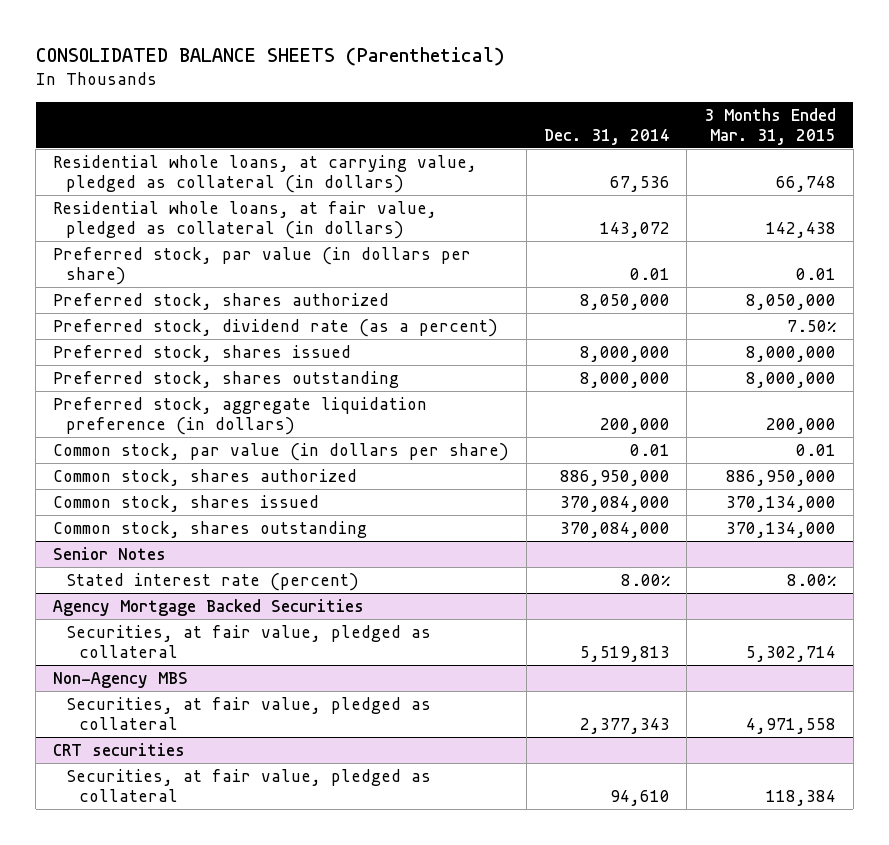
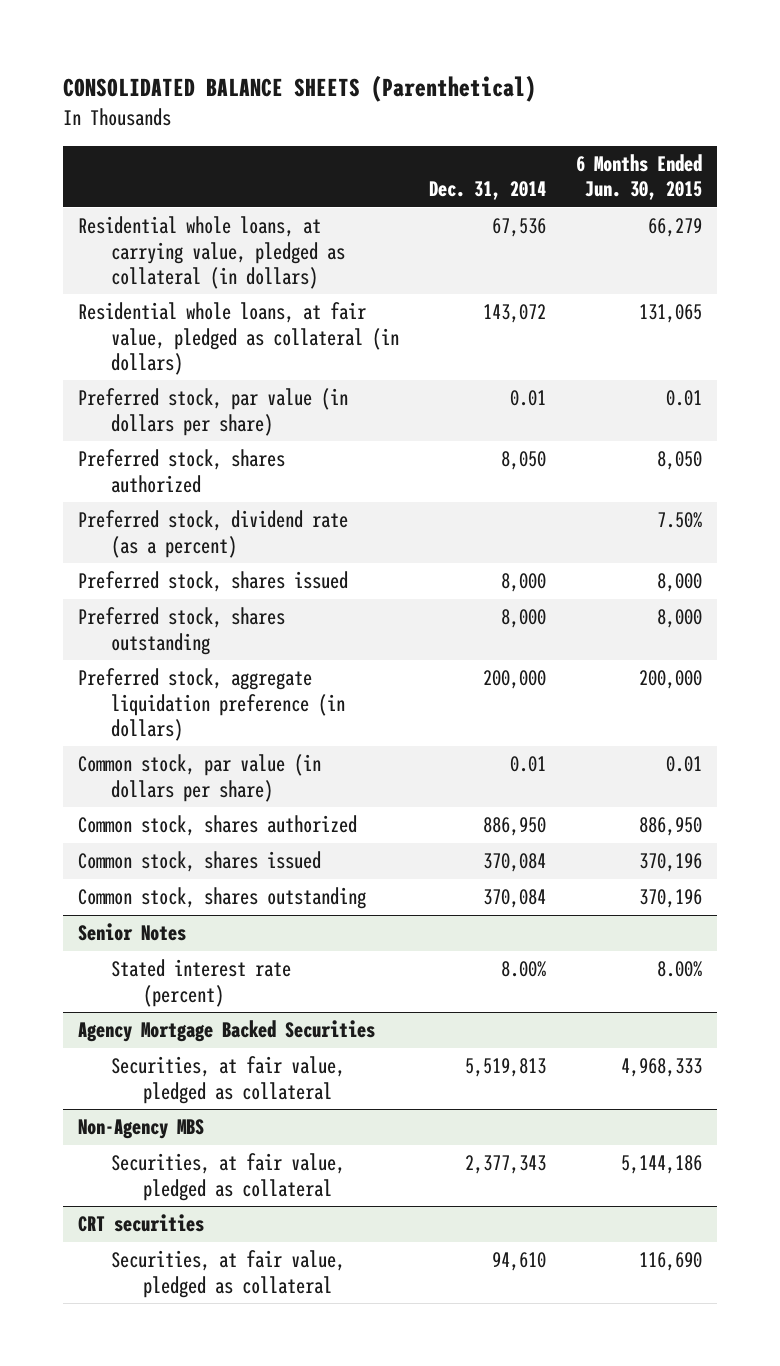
- | Dec. 31, 2014 | 3 Months Ended Mar. 31, 2015
+ | Dec. 31, 2014 | 6 Months Ended Jun. 30, 2015
- Preferred stock, shares authorized | 8,050,000 | 8,050,000
+ Preferred stock, shares authorized | 8,050 | 8,050
- Preferred stock, shares issued | 8,000,000 | 8,000,000
- Preferred stock, shares outstanding | 8,000,000 | 8,000,000
+ Preferred stock, shares issued | 8,000 | 8,000
+ Preferred stock, shares outstanding | 8,000 | 8,000
- Common stock, shares authorized | 886,950,000 | 886,950,000
- Common stock, shares issued | 370,084,000 | 370,134,000
- Common stock, shares outstanding | 370,084,000 | 370,134,000
+ Common stock, shares authorized | 886,950 | 886,950
+ Common stock, shares issued | 370,084 | 370,196
+ Common stock, shares outstanding | 370,084 | 370,196

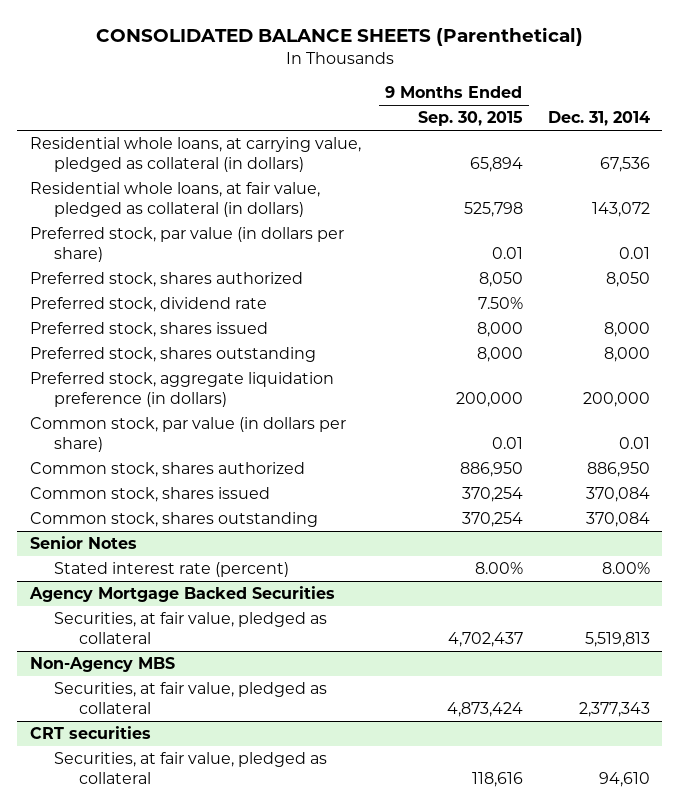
- | Dec. 31, 2014 | 6 Months Ended Jun. 30, 2015
+ | 9 Months Ended Sep. 30, 2015 | Dec. 31, 2014
- Preferred stock, dividend rate (as a percent) | | 7.50%
+ Preferred stock, dividend rate | 7.50% |

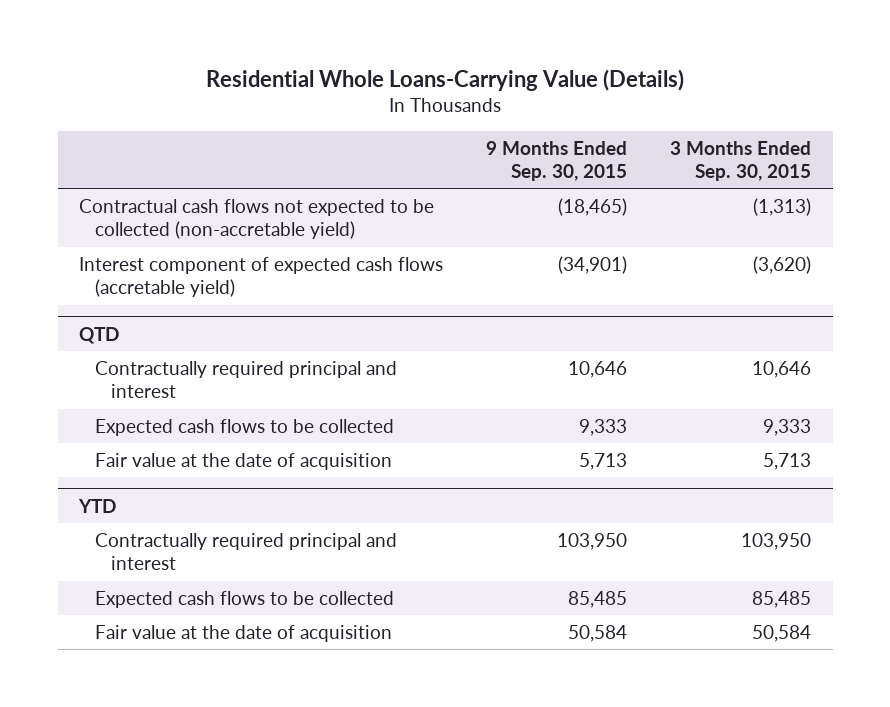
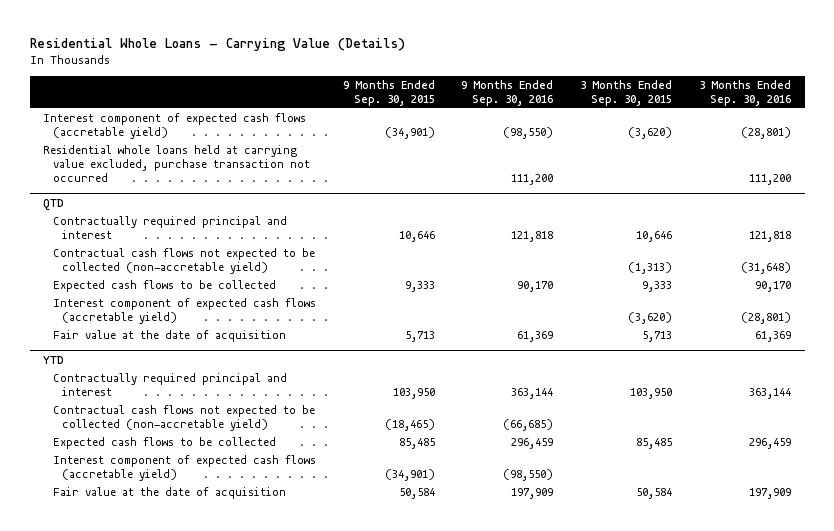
- Residential Whole Loans-Carrying Value (Details)
+ Residential Whole Loans - Carrying Value (Details)
- | 9 Months Ended Sep. 30, 2015 | 3 Months Ended Sep. 30, 2015
+ | 9 Months Ended Sep. 30, 2015 | 9 Months Ended Sep. 30, 2016 | 3 Months Ended Sep. 30, 2015 | 3 Months Ended Sep. 30, 2016
- Contractual cash flows not expected to be collected (non-accretable yield) | (18,465) | (1,313)
+ Residential whole loans held at carrying value excluded, purchase transaction not occurred | | 111,200 | | 111,200
@ QTD
+ Contractual cash flows not expected to be collected (non-accretable yield) | | | (1,313) | (31,648)
+ Interest component of expected cash flows (accretable yield) | | | (3,620) | (28,801)
@ YTD
+ Contractual cash flows not expected to be collected (non-accretable yield) | (18,465) | (66,685) | |
+ Interest component of expected cash flows (accretable yield) | (34,901) | (98,550) | |

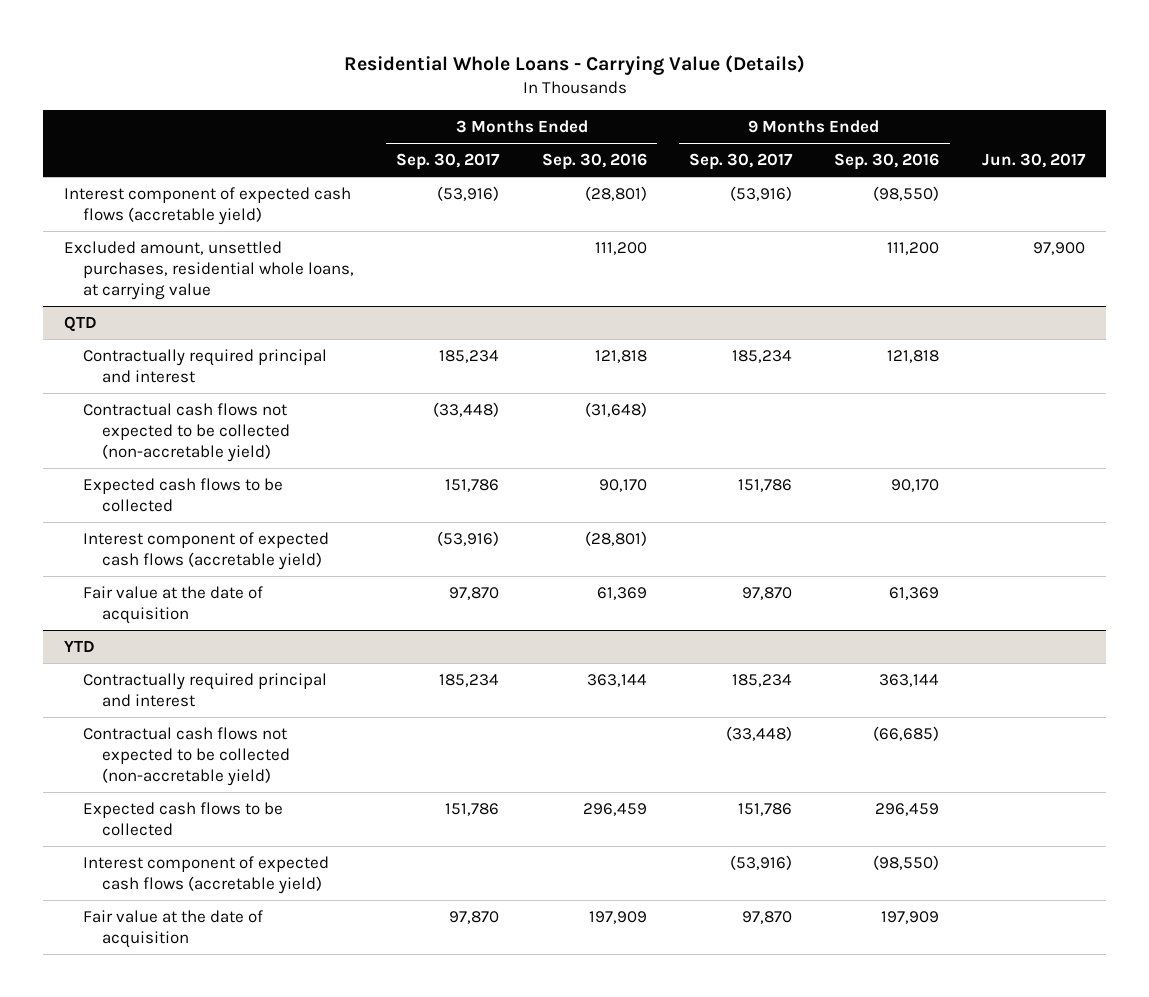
- | 9 Months Ended Sep. 30, 2015 | 9 Months Ended Sep. 30, 2016 | 3 Months Ended Sep. 30, 2015 | 3 Months Ended Sep. 30, 2016
+ | 3 Months Ended Sep. 30, 2017 | 3 Months Ended Sep. 30, 2016 | 9 Months Ended Sep. 30, 2017 | 9 Months Ended Sep. 30, 2016 | Jun. 30, 2017
- Residential whole loans held at carrying value excluded, purchase transaction not occurred | | 111,200 | | 111,200
+ Excluded amount, unsettled purchases, residential whole loans, at carrying value | | 111,200 | | 111,200 | 97,900

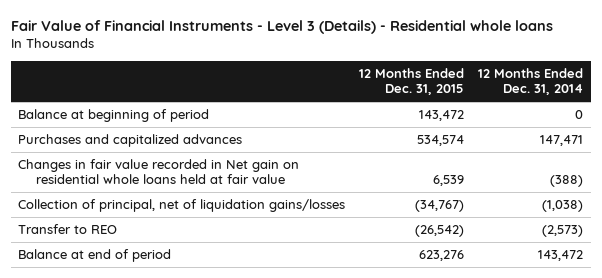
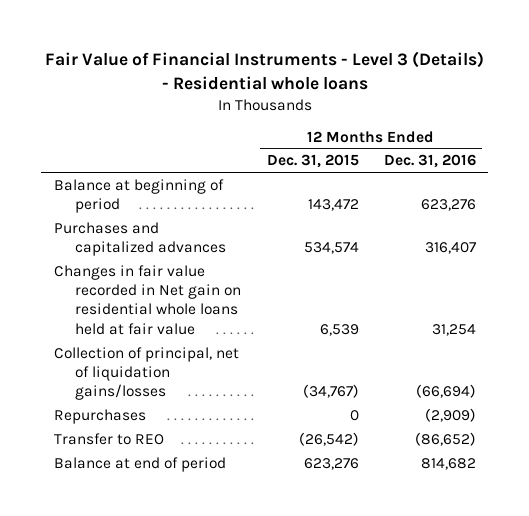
- | 12 Months Ended Dec. 31, 2015 | 12 Months Ended Dec. 31, 2014
+ | 12 Months Ended Dec. 31, 2015 | 12 Months Ended Dec. 31, 2016
+ Repurchases | 0 | (2,909)

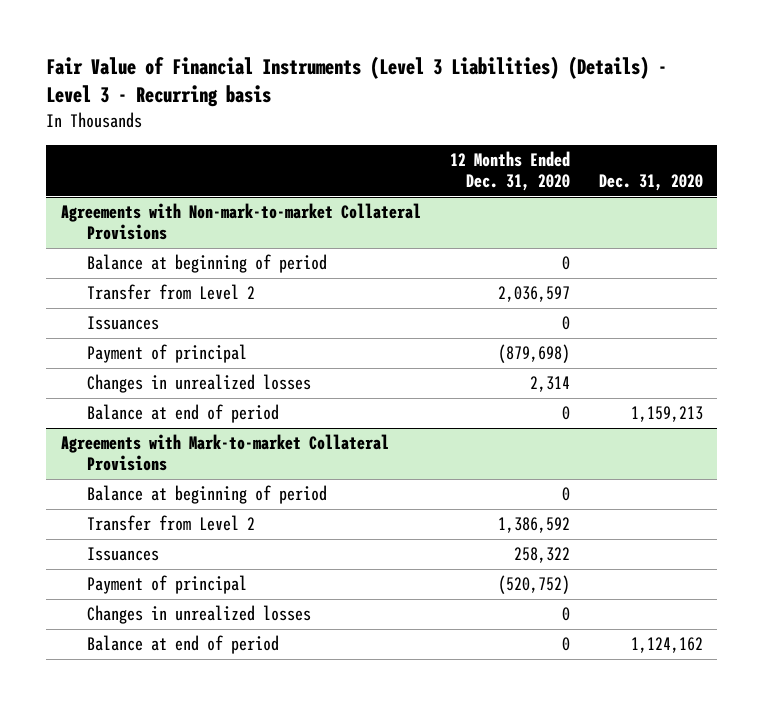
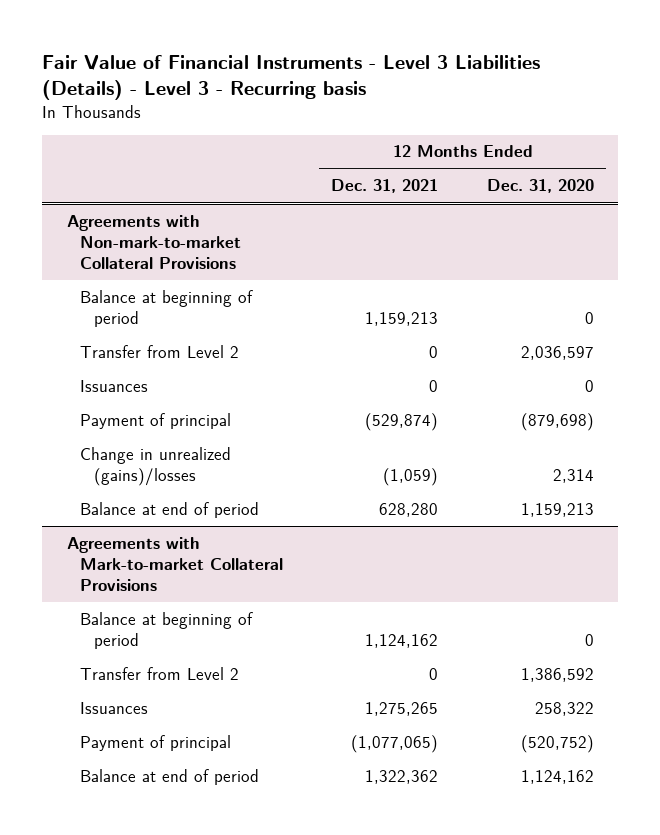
- Fair Value of Financial Instruments (Level 3 Liabilities) (Details) - Level 3 - Recurring basis
+ Fair Value of Financial Instruments - Level 3 Liabilities (Details) - Level 3 - Recurring basis
- | 12 Months Ended Dec. 31, 2020 | Dec. 31, 2020
+ | 12 Months Ended Dec. 31, 2021 | 12 Months Ended Dec. 31, 2020
@ Agreements with Non-mark-to-market Collateral Provisions
- Changes in unrealized losses | 2,314 |
- Balance at end of period | 0 | 1,159,213
+ Change in unrealized (gains)/losses | (1,059) | 2,314
+ Balance at end of period | 628,280 | 1,159,213
@ Agreements with Mark-to-market Collateral Provisions
- Changes in unrealized losses | 0 |
- Balance at end of period | 0 | 1,124,162
+ Balance at end of period | 1,322,362 | 1,124,162

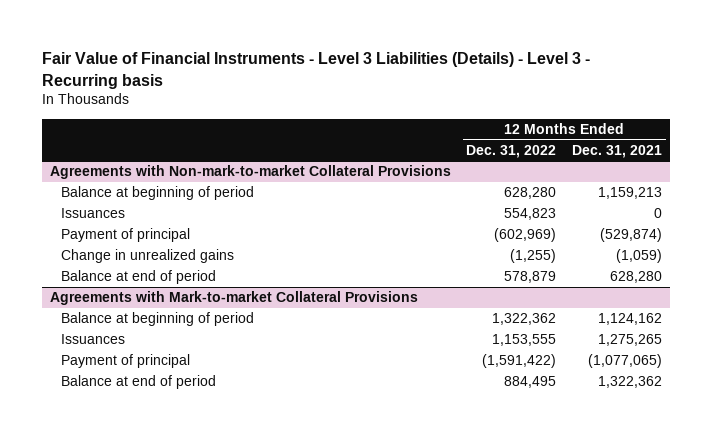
- | 12 Months Ended Dec. 31, 2021 | 12 Months Ended Dec. 31, 2020
+ | 12 Months Ended Dec. 31, 2022 | 12 Months Ended Dec. 31, 2021
@ Agreements with Non-mark-to-market Collateral Provisions
- Transfer from Level 2 | 0 | 2,036,597
- Change in unrealized (gains)/losses | (1,059) | 2,314
+ Change in unrealized gains | (1,255) | (1,059)
@ Agreements with Mark-to-market Collateral Provisions
- Transfer from Level 2 | 0 | 1,386,592

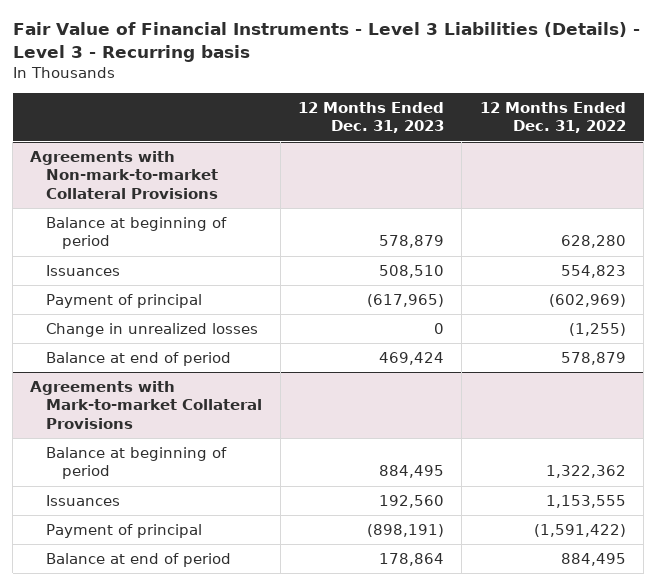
- | 12 Months Ended Dec. 31, 2022 | 12 Months Ended Dec. 31, 2021
+ | 12 Months Ended Dec. 31, 2023 | 12 Months Ended Dec. 31, 2022
@ Agreements with Non-mark-to-market Collateral Provisions
- Change in unrealized gains | (1,255) | (1,059)
+ Change in unrealized losses | 0 | (1,255)

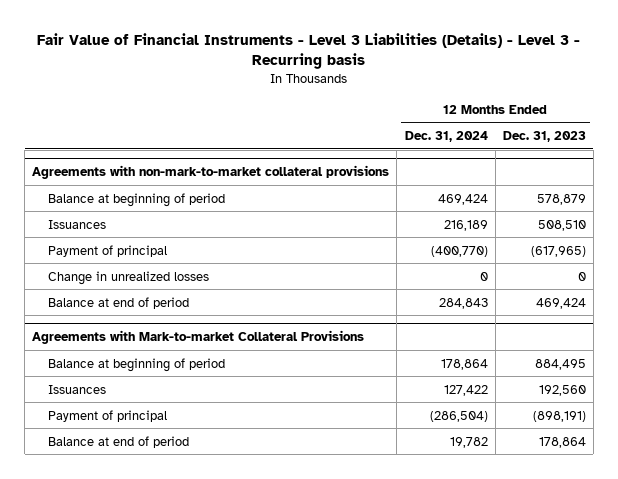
- | 12 Months Ended Dec. 31, 2023 | 12 Months Ended Dec. 31, 2022
+ | 12 Months Ended Dec. 31, 2024 | 12 Months Ended Dec. 31, 2023
- Agreements with Non-mark-to-market Collateral Provisions
+ Agreements with non-mark-to-market collateral provisions

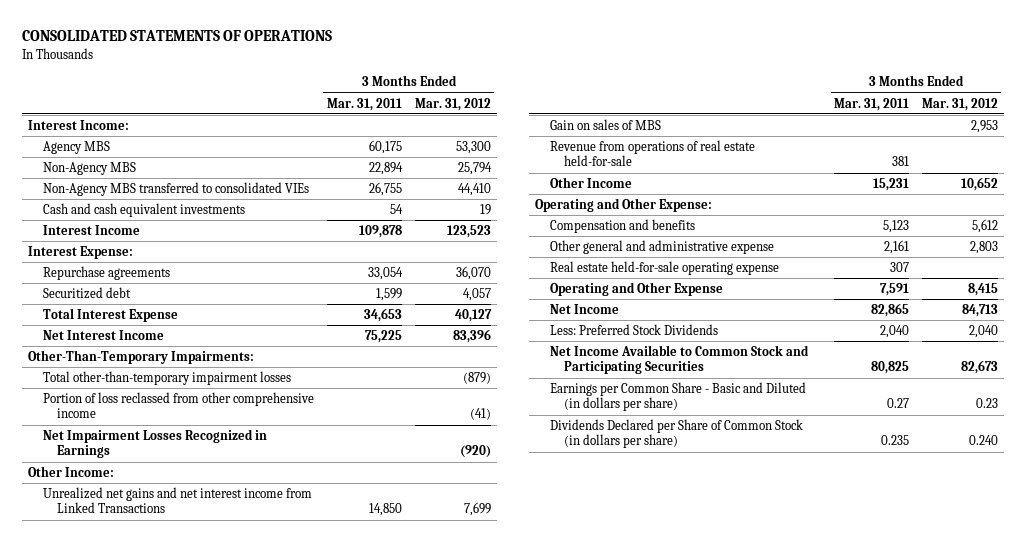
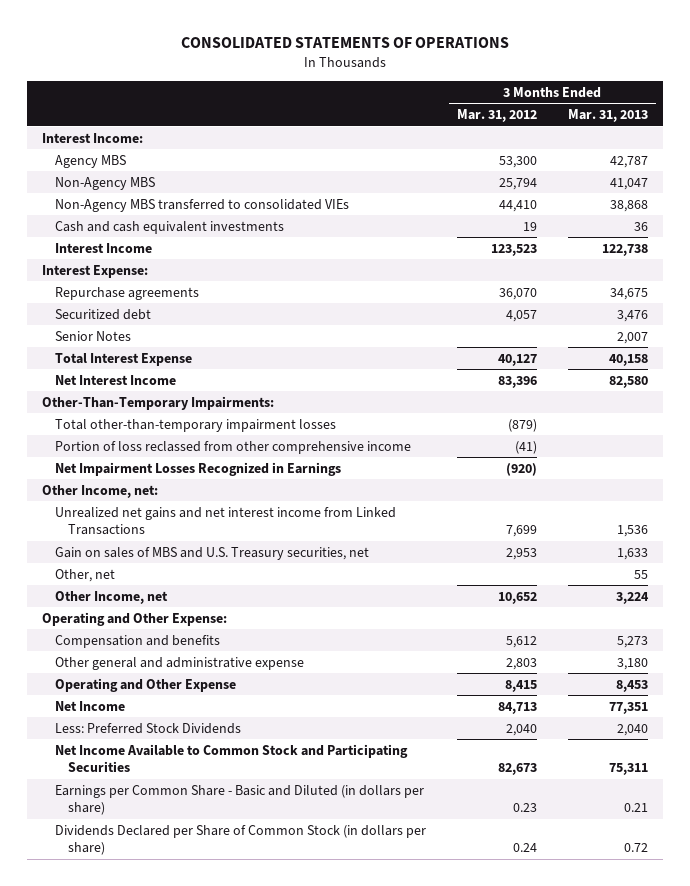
- | 3 Months Ended Mar. 31, 2011 | 3 Months Ended Mar. 31, 2012
+ | 3 Months Ended Mar. 31, 2012 | 3 Months Ended Mar. 31, 2013
+ Senior Notes | | 2,007
- Other Income:
+ Other Income, net:
- Gain on sales of MBS | | 2,953
- Revenue from operations of real estate held-for-sale | 381 |
- Other Income | 15,231 | 10,652
+ Gain on sales of MBS and U.S. Treasury securities, net | 2,953 | 1,633
+ Other, net | | 55
+ Other Income, net | 10,652 | 3,224
- Real estate held-for-sale operating expense | 307 |
- Dividends Declared per Share of Common Stock (in dollars per share) | 0.235 | 0.240
+ Dividends Declared per Share of Common Stock (in dollars per share) | 0.24 | 0.72

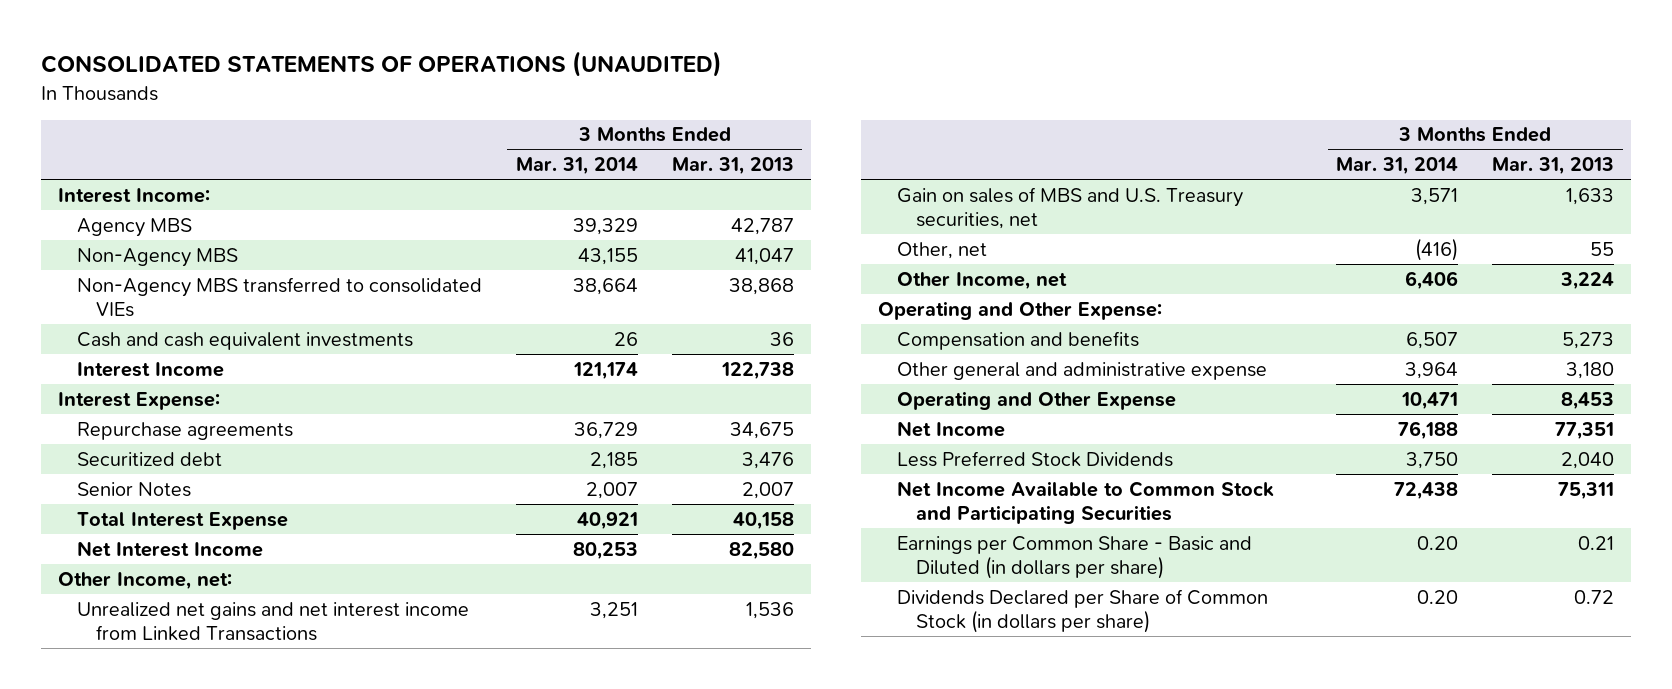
- CONSOLIDATED STATEMENTS OF OPERATIONS
+ CONSOLIDATED STATEMENTS OF OPERATIONS (UNAUDITED)
- | 3 Months Ended Mar. 31, 2012 | 3 Months Ended Mar. 31, 2013
+ | 3 Months Ended Mar. 31, 2014 | 3 Months Ended Mar. 31, 2013
- Other-Than-Temporary Impairments:
- Total other-than-temporary impairment losses | (879) |
- Portion of loss reclassed from other comprehensive income | (41) |
- Net Impairment Losses Recognized in Earnings | (920) |
- Less: Preferred Stock Dividends | 2,040 | 2,040
+ Less Preferred Stock Dividends | 3,750 | 2,040

